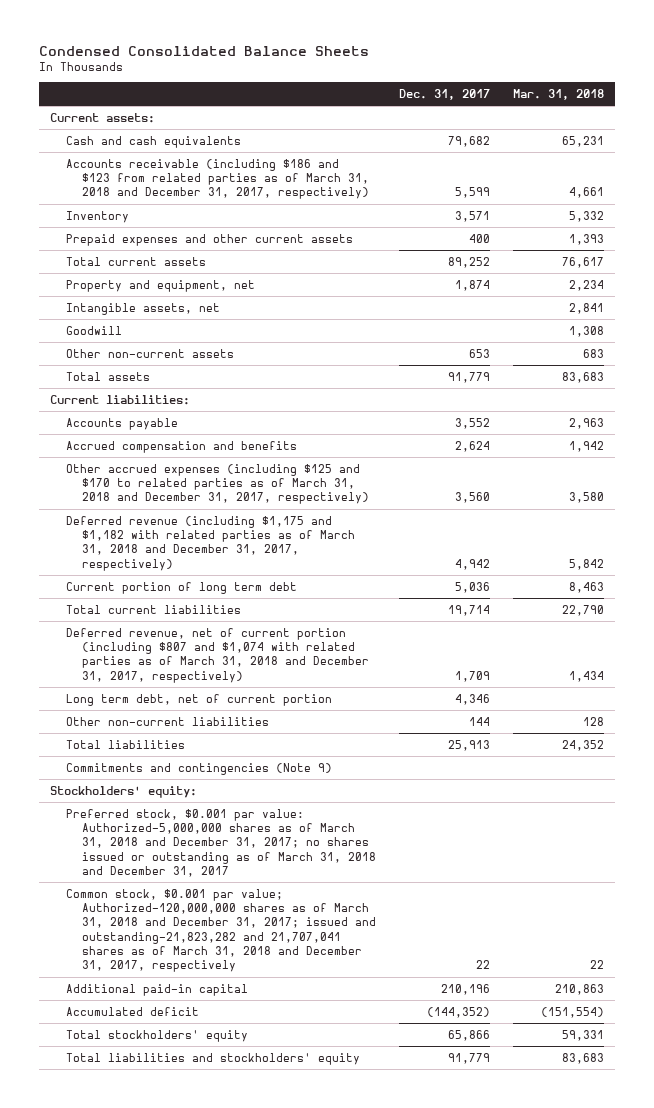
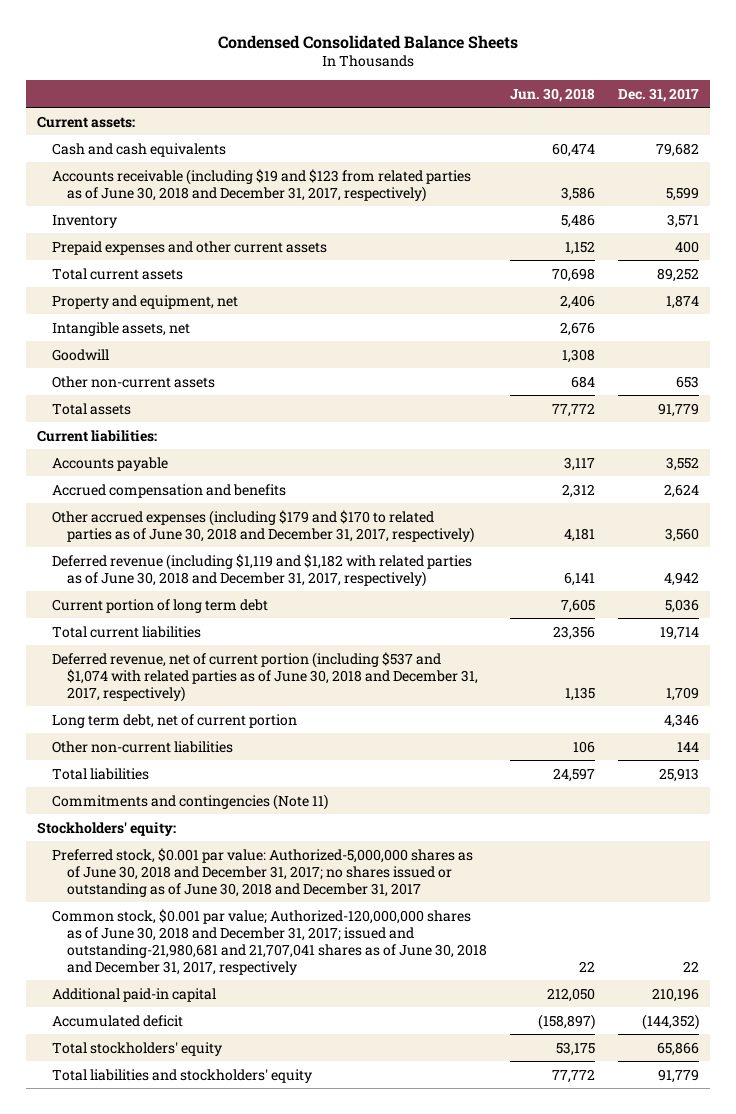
- | Dec. 31, 2017 | Mar. 31, 2018
+ | Jun. 30, 2018 | Dec. 31, 2017
- Accounts receivable (including $186 and $123 from related parties as of March 31, 2018 and December 31, 2017, respectively) | 5,599 | 4,661
+ Accounts receivable (including $19 and $123 from related parties as of June 30, 2018 and December 31, 2017, respectively) | 3,586 | 5,599
- Other accrued expenses (including $125 and $170 to related parties as of March 31, 2018 and December 31, 2017, respectively) | 3,560 | 3,580
- Deferred revenue (including $1,175 and $1,182 with related parties as of March 31, 2018 and December 31, 2017, respectively) | 4,942 | 5,842
+ Other accrued expenses (including $179 and $170 to related parties as of June 30, 2018 and December 31, 2017, respectively) | 4,181 | 3,560
+ Deferred revenue (including $1,119 and $1,182 with related parties as of June 30, 2018 and December 31, 2017, respectively) | 6,141 | 4,942
- Deferred revenue, net of current portion (including $807 and $1,074 with related parties as of March 31, 2018 and December 31, 2017, respectively) | 1,709 | 1,434
+ Deferred revenue, net of current portion (including $537 and $1,074 with related parties as of June 30, 2018 and December 31, 2017, respectively) | 1,135 | 1,709
- Commitments and contingencies (Note 9)
+ Commitments and contingencies (Note 11)
- Preferred stock, $0.001 par value: Authorized-5,000,000 shares as of March 31, 2018 and December 31, 2017; no shares issued or outstanding as of March 31, 2018 and December 31, 2017
- Common stock, $0.001 par value; Authorized-120,000,000 shares as of March 31, 2018 and December 31, 2017; issued and outstanding-21,823,282 and 21,707,041 shares as of March 31, 2018 and December 31, 2017, respectively | 22 | 22
+ Preferred stock, $0.001 par value: Authorized-5,000,000 shares as of June 30, 2018 and December 31, 2017; no shares issued or outstanding as of June 30, 2018 and December 31, 2017
+ Common stock, $0.001 par value; Authorized-120,000,000 shares as of June 30, 2018 and December 31, 2017; issued and outstanding-21,980,681 and 21,707,041 shares as of June 30, 2018 and December 31, 2017, respectively | 22 | 22

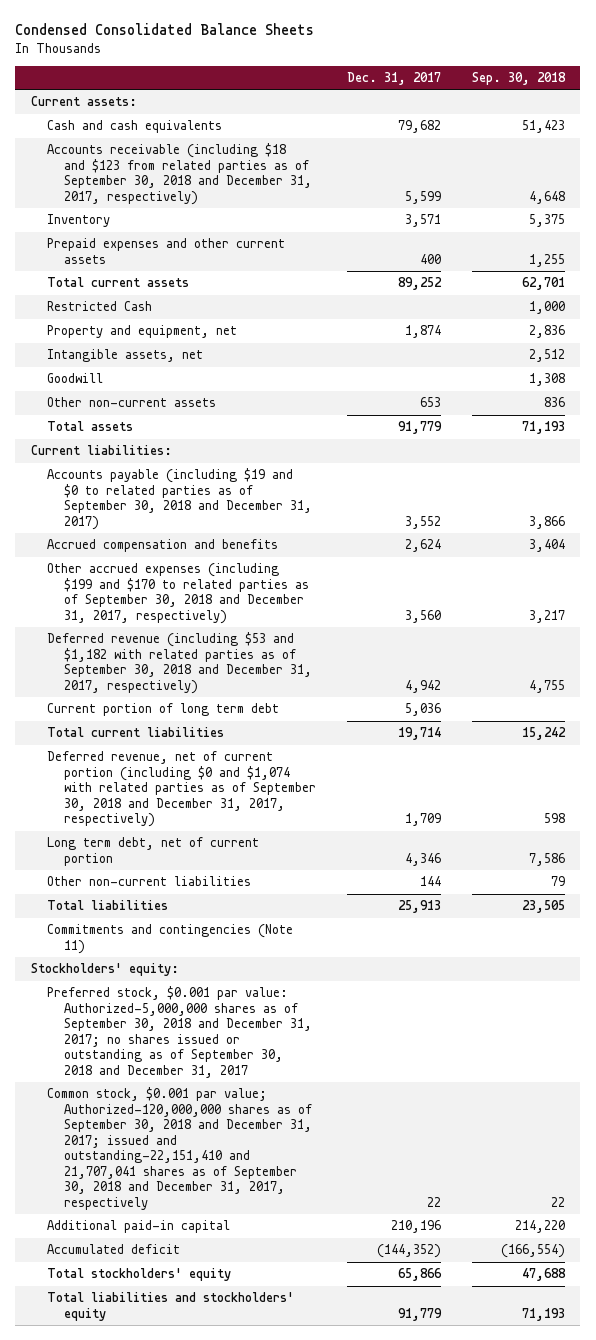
- | Jun. 30, 2018 | Dec. 31, 2017
+ | Dec. 31, 2017 | Sep. 30, 2018
- Accounts receivable (including $19 and $123 from related parties as of June 30, 2018 and December 31, 2017, respectively) | 3,586 | 5,599
+ Accounts receivable (including $18 and $123 from related parties as of September 30, 2018 and December 31, 2017, respectively) | 5,599 | 4,648
+ Restricted Cash | | 1,000
- Accounts payable | 3,117 | 3,552
+ Accounts payable (including $19 and $0 to related parties as of September 30, 2018 and December 31, 2017) | 3,552 | 3,866
- Other accrued expenses (including $179 and $170 to related parties as of June 30, 2018 and December 31, 2017, respectively) | 4,181 | 3,560
- Deferred revenue (including $1,119 and $1,182 with related parties as of June 30, 2018 and December 31, 2017, respectively) | 6,141 | 4,942
+ Other accrued expenses (including $199 and $170 to related parties as of September 30, 2018 and December 31, 2017, respectively) | 3,560 | 3,217
+ Deferred revenue (including $53 and $1,182 with related parties as of September 30, 2018 and December 31, 2017, respectively) | 4,942 | 4,755
- Deferred revenue, net of current portion (including $537 and $1,074 with related parties as of June 30, 2018 and December 31, 2017, respectively) | 1,135 | 1,709
+ Deferred revenue, net of current portion (including $0 and $1,074 with related parties as of September 30, 2018 and December 31, 2017, respectively) | 1,709 | 598
- Preferred stock, $0.001 par value: Authorized-5,000,000 shares as of June 30, 2018 and December 31, 2017; no shares issued or outstanding as of June 30, 2018 and December 31, 2017
- Common stock, $0.001 par value; Authorized-120,000,000 shares as of June 30, 2018 and December 31, 2017; issued and outstanding-21,980,681 and 21,707,041 shares as of June 30, 2018 and December 31, 2017, respectively | 22 | 22
+ Preferred stock, $0.001 par value: Authorized-5,000,000 shares as of September 30, 2018 and December 31, 2017; no shares issued or outstanding as of September 30, 2018 and December 31, 2017
+ Common stock, $0.001 par value; Authorized-120,000,000 shares as of September 30, 2018 and December 31, 2017; issued and outstanding-22,151,410 and 21,707,041 shares as of September 30, 2018 and December 31, 2017, respectively | 22 | 22

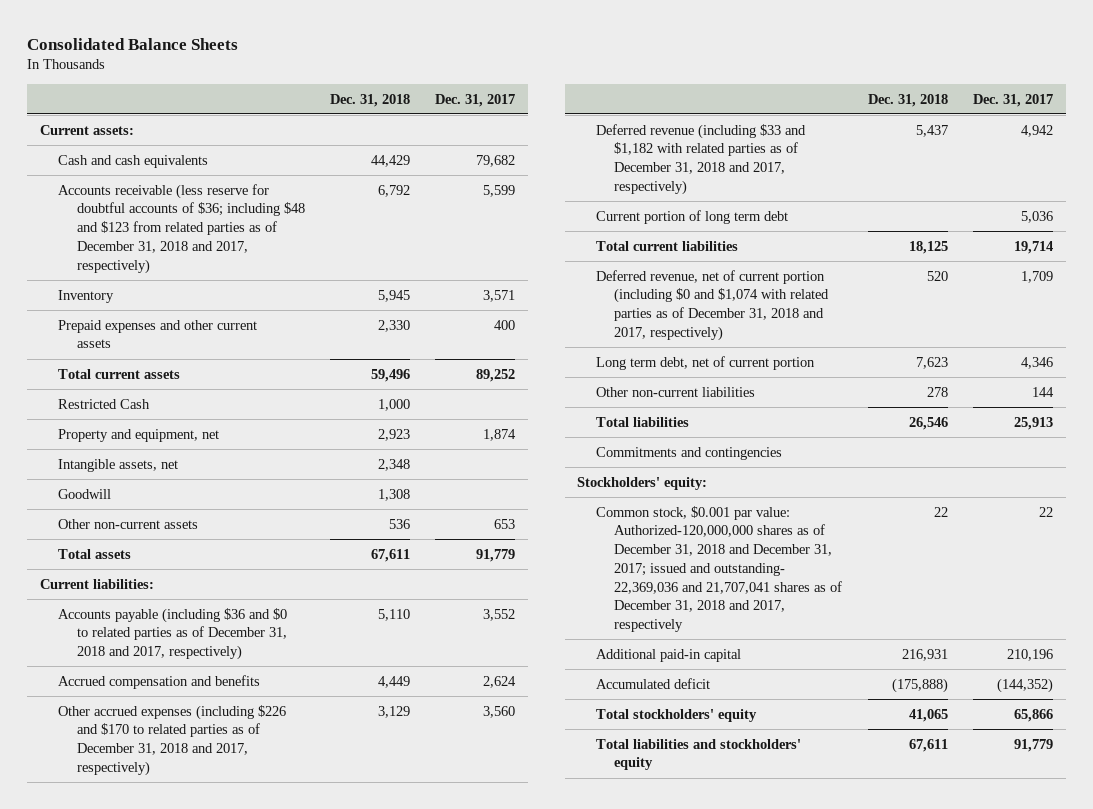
- Condensed Consolidated Balance Sheets
+ Consolidated Balance Sheets
- | Dec. 31, 2017 | Sep. 30, 2018
+ | Dec. 31, 2018 | Dec. 31, 2017
- Accounts receivable (including $18 and $123 from related parties as of September 30, 2018 and December 31, 2017, respectively) | 5,599 | 4,648
+ Accounts receivable (less reserve for doubtful accounts of $36; including $48 and $123 from related parties as of December 31, 2018 and 2017, respectively) | 6,792 | 5,599
- Accounts payable (including $19 and $0 to related parties as of September 30, 2018 and December 31, 2017) | 3,552 | 3,866
+ Accounts payable (including $36 and $0 to related parties as of December 31, 2018 and 2017, respectively) | 5,110 | 3,552
- Other accrued expenses (including $199 and $170 to related parties as of September 30, 2018 and December 31, 2017, respectively) | 3,560 | 3,217
- Deferred revenue (including $53 and $1,182 with related parties as of September 30, 2018 and December 31, 2017, respectively) | 4,942 | 4,755
+ Other accrued expenses (including $226 and $170 to related parties as of December 31, 2018 and 2017, respectively) | 3,129 | 3,560
+ Deferred revenue (including $33 and $1,182 with related parties as of December 31, 2018 and 2017, respectively) | 5,437 | 4,942
- Deferred revenue, net of current portion (including $0 and $1,074 with related parties as of September 30, 2018 and December 31, 2017, respectively) | 1,709 | 598
+ Deferred revenue, net of current portion (including $0 and $1,074 with related parties as of December 31, 2018 and 2017, respectively) | 520 | 1,709
- Commitments and contingencies (Note 11)
+ Commitments and contingencies
- Preferred stock, $0.001 par value: Authorized-5,000,000 shares as of September 30, 2018 and December 31, 2017; no shares issued or outstanding as of September 30, 2018 and December 31, 2017
- Common stock, $0.001 par value; Authorized-120,000,000 shares as of September 30, 2018 and December 31, 2017; issued and outstanding-22,151,410 and 21,707,041 shares as of September 30, 2018 and December 31, 2017, respectively | 22 | 22
+ Common stock, $0.001 par value: Authorized-120,000,000 shares as of December 31, 2018 and December 31, 2017; issued and outstanding- 22,369,036 and 21,707,041 shares as of December 31, 2018 and 2017, respectively | 22 | 22

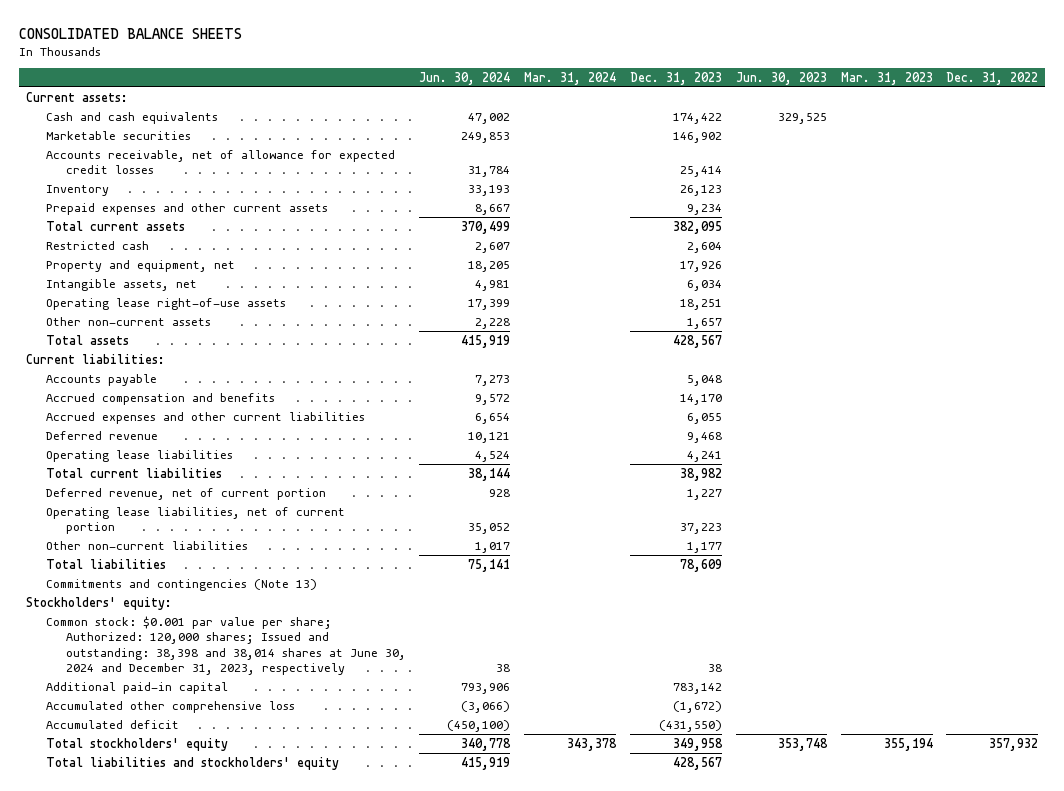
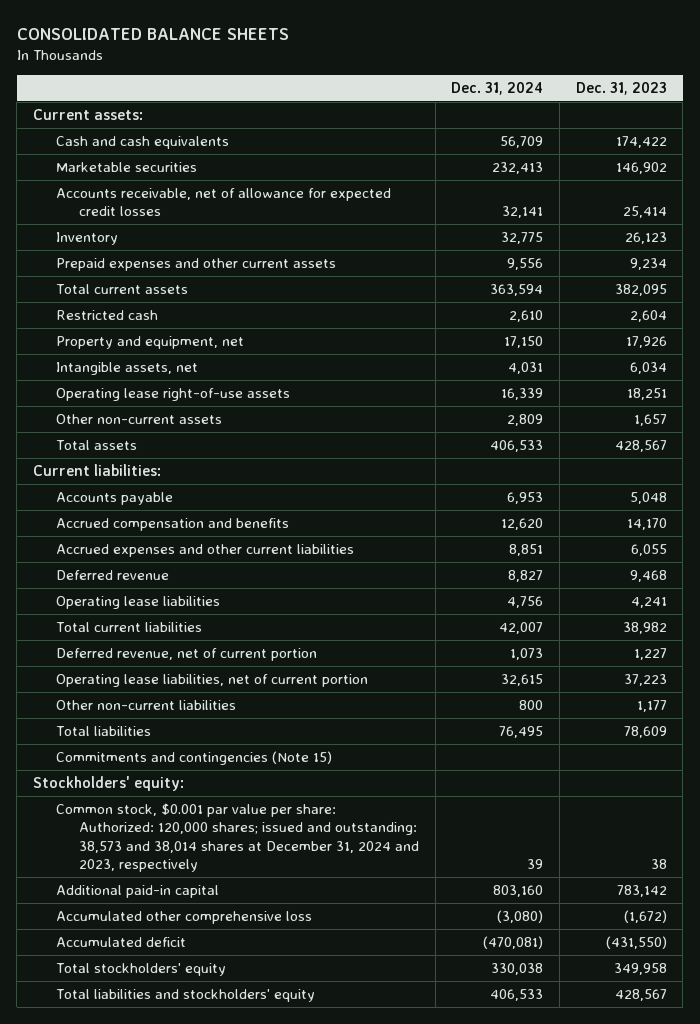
- | Jun. 30, 2024 | Mar. 31, 2024 | Dec. 31, 2023 | Jun. 30, 2023 | Mar. 31, 2023 | Dec. 31, 2022
+ | Dec. 31, 2024 | Dec. 31, 2023
- Commitments and contingencies (Note 13)
+ Commitments and contingencies (Note 15)
- Common stock: $0.001 par value per share; Authorized: 120,000 shares; Issued and outstanding: 38,398 and 38,014 shares at June 30, 2024 and December 31, 2023, respectively | 38 | | 38 | | |
+ Common stock, $0.001 par value per share: Authorized: 120,000 shares; issued and outstanding: 38,573 and 38,014 shares at December 31, 2024 and 2023, respectively | 39 | 38

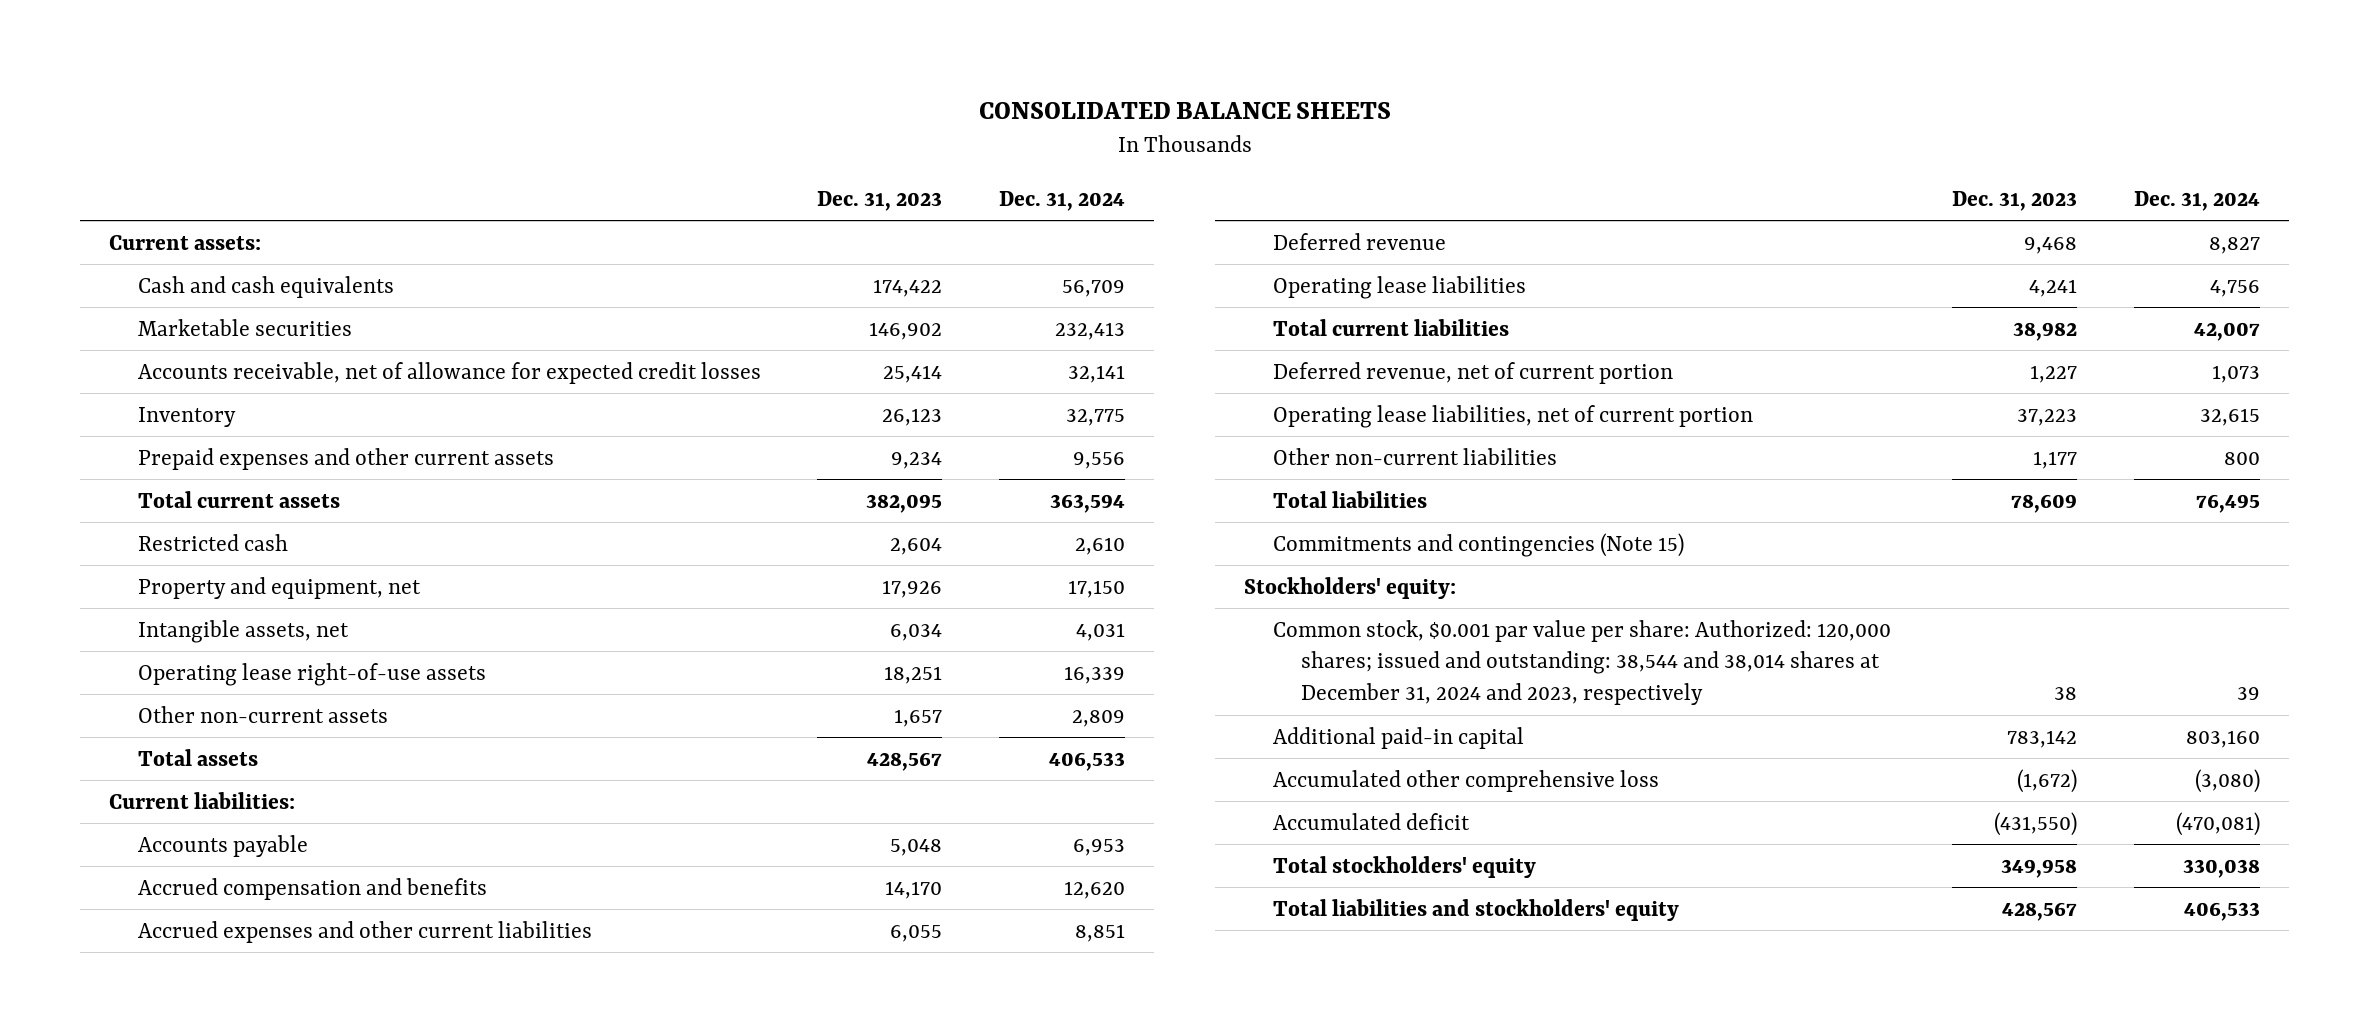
- | Dec. 31, 2024 | Dec. 31, 2023
+ | Dec. 31, 2023 | Dec. 31, 2024
- Common stock, $0.001 par value per share: Authorized: 120,000 shares; issued and outstanding: 38,573 and 38,014 shares at December 31, 2024 and 2023, respectively | 39 | 38
+ Common stock, $0.001 par value per share: Authorized: 120,000 shares; issued and outstanding: 38,544 and 38,014 shares at December 31, 2024 and 2023, respectively | 38 | 39

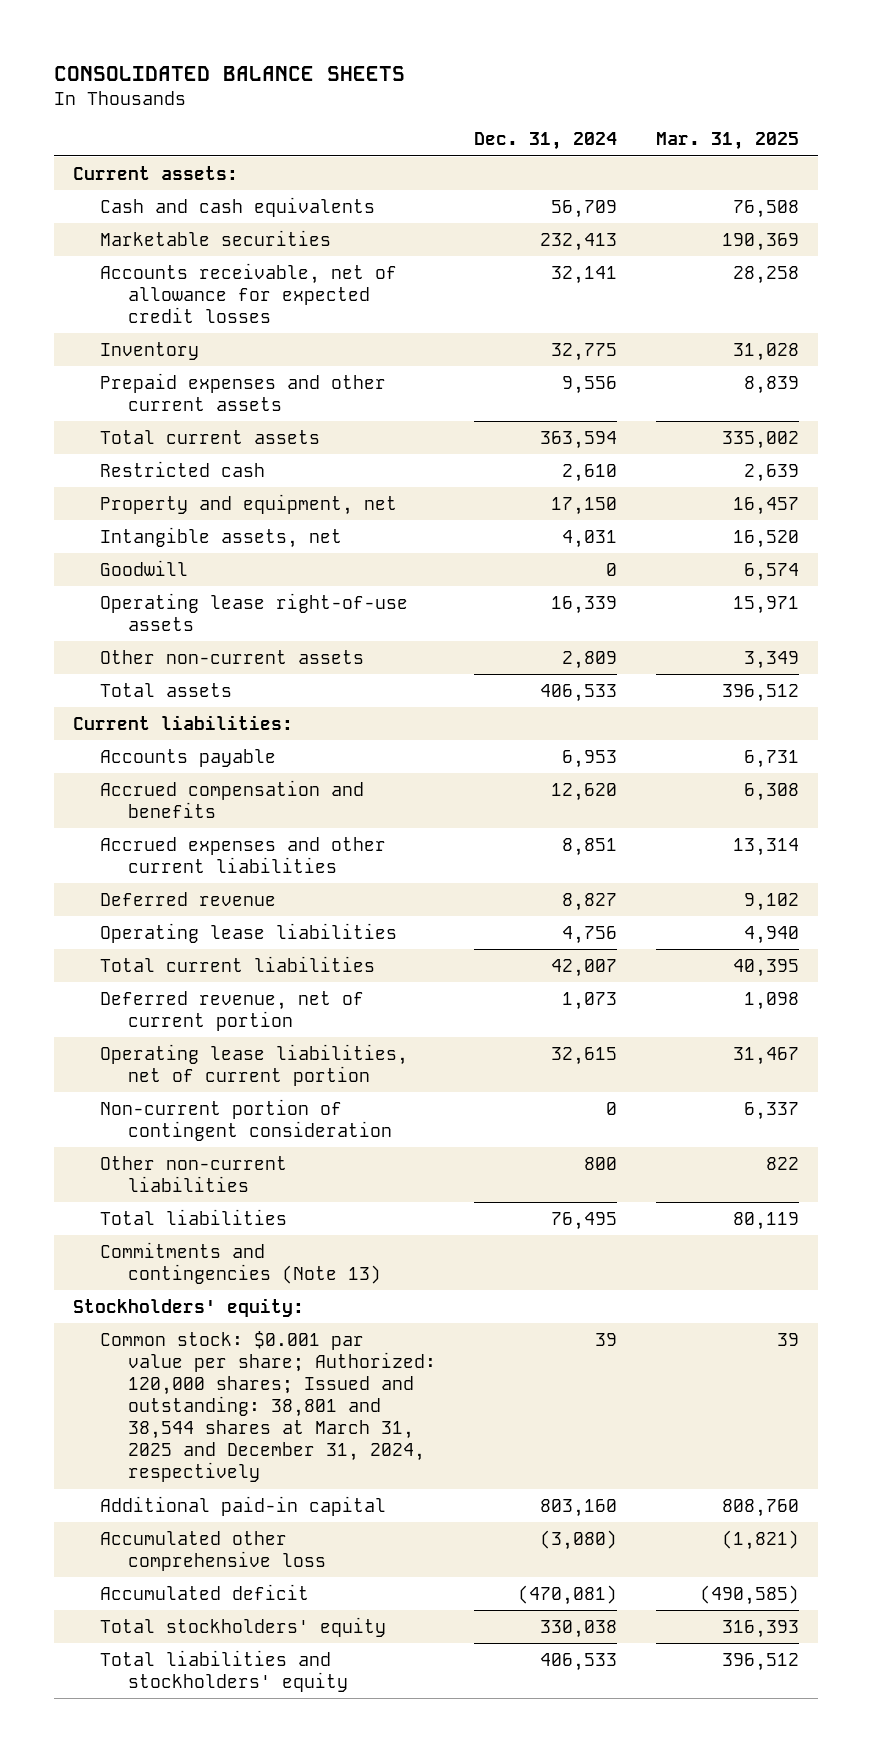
- | Dec. 31, 2023 | Dec. 31, 2024
+ | Dec. 31, 2024 | Mar. 31, 2025
+ Goodwill | 0 | 6,574
+ Non-current portion of contingent consideration | 0 | 6,337
- Commitments and contingencies (Note 15)
+ Commitments and contingencies (Note 13)
- Common stock, $0.001 par value per share: Authorized: 120,000 shares; issued and outstanding: 38,544 and 38,014 shares at December 31, 2024 and 2023, respectively | 38 | 39
+ Common stock: $0.001 par value per share; Authorized: 120,000 shares; Issued and outstanding: 38,801 and 38,544 shares at March 31, 2025 and December 31, 2024, respectively | 39 | 39

